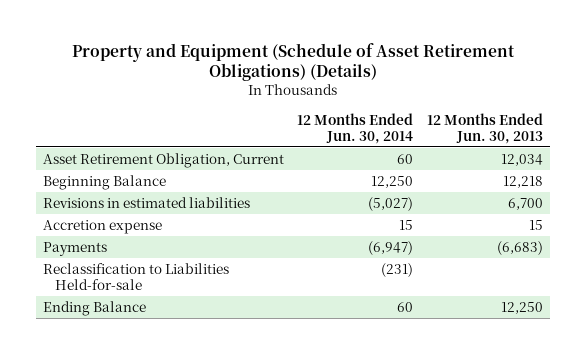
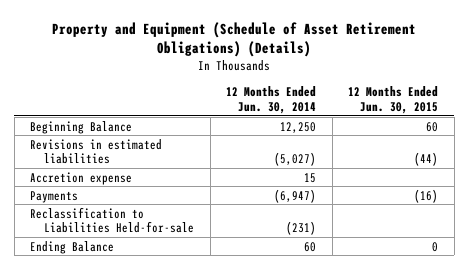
- | 12 Months Ended Jun. 30, 2014 | 12 Months Ended Jun. 30, 2013
+ | 12 Months Ended Jun. 30, 2014 | 12 Months Ended Jun. 30, 2015
- Asset Retirement Obligation, Current | 60 | 12,034

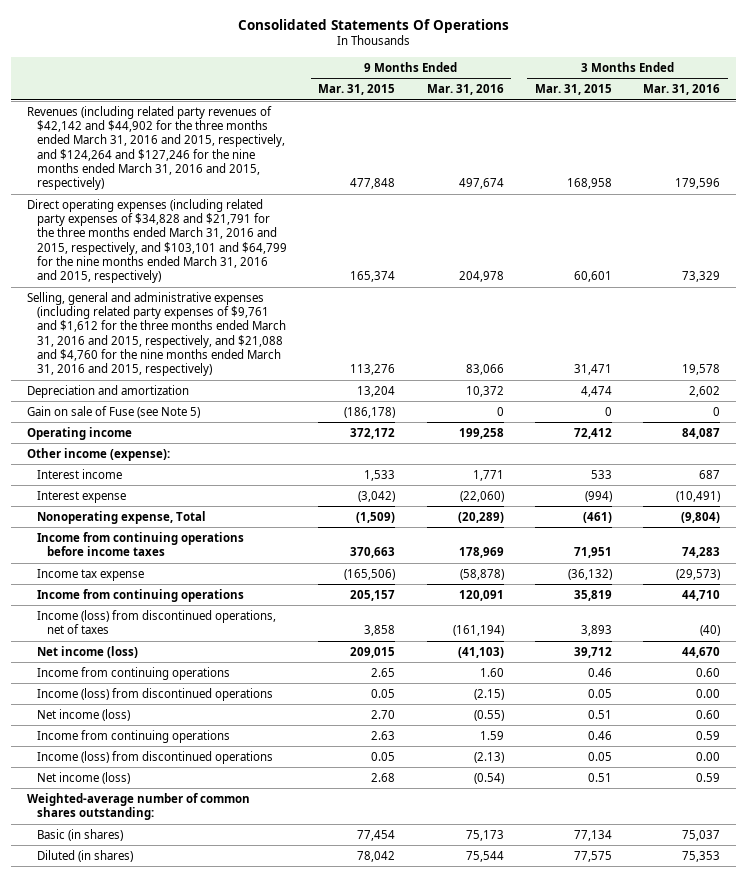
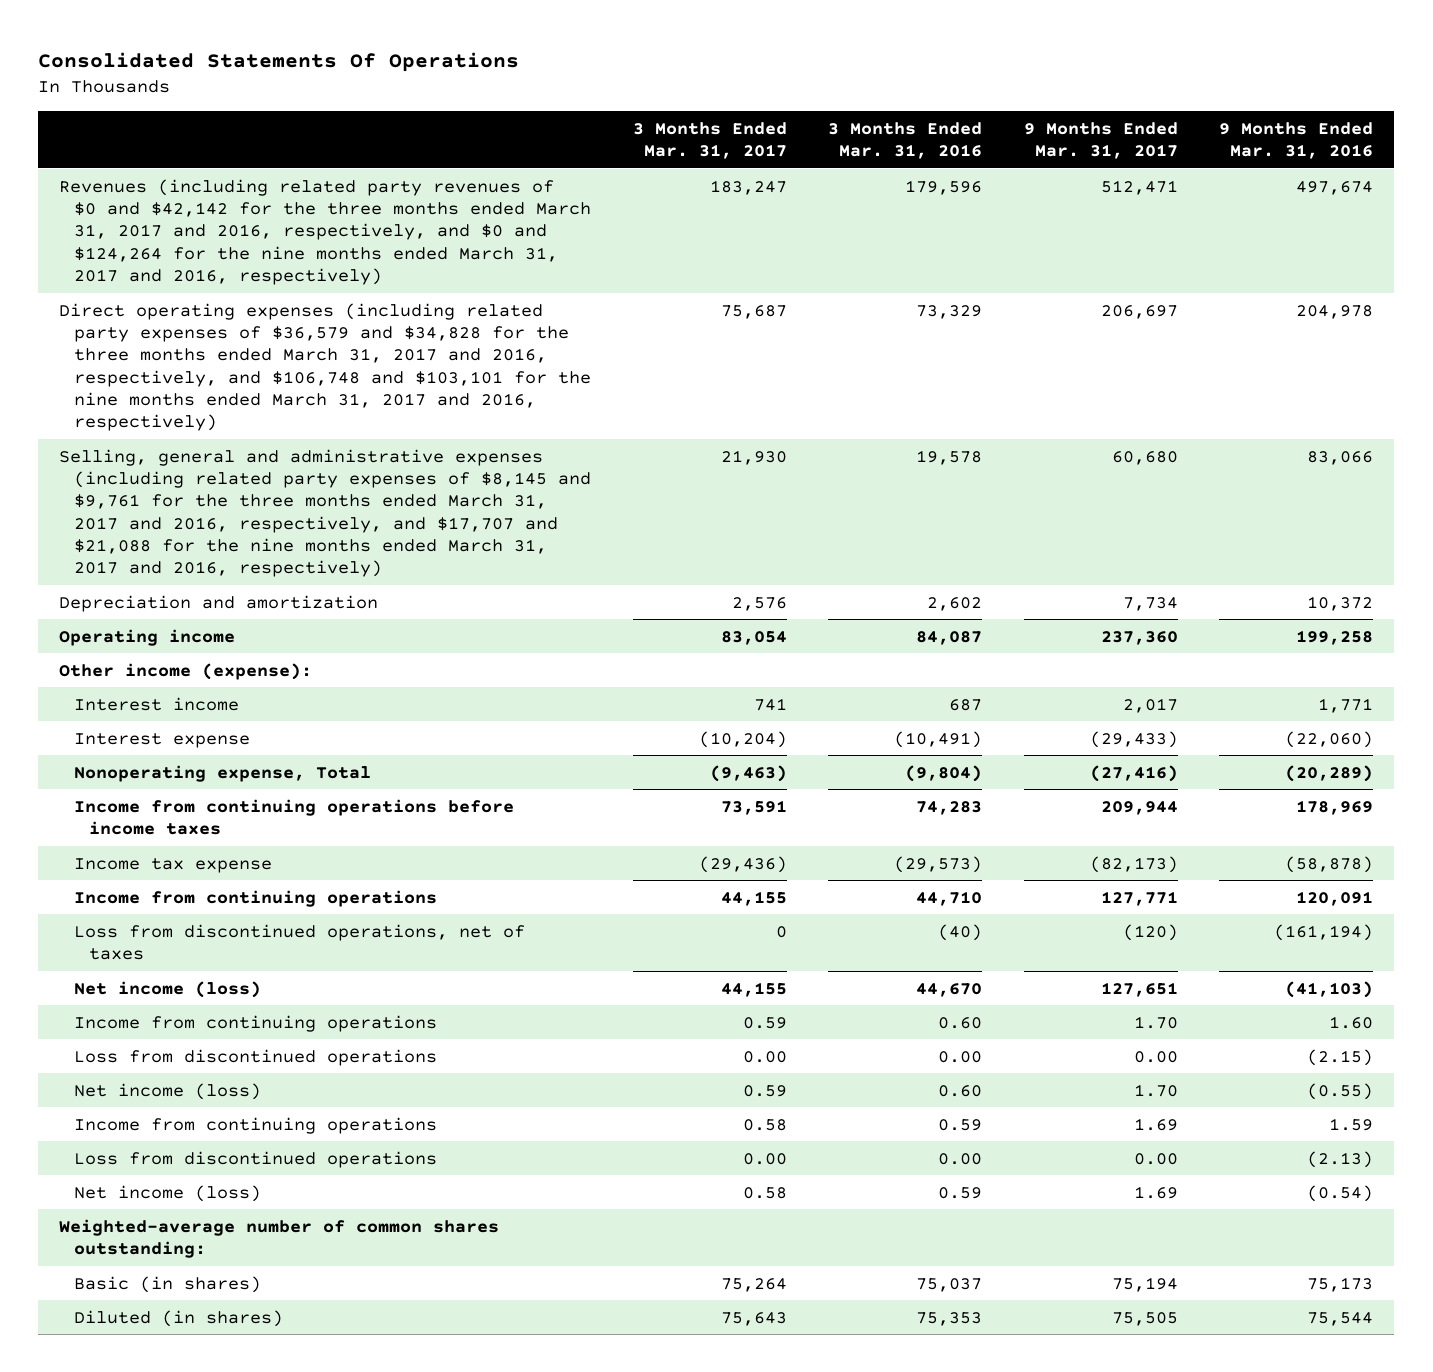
- | 9 Months Ended Mar. 31, 2015 | 9 Months Ended Mar. 31, 2016 | 3 Months Ended Mar. 31, 2015 | 3 Months Ended Mar. 31, 2016
+ | 3 Months Ended Mar. 31, 2017 | 3 Months Ended Mar. 31, 2016 | 9 Months Ended Mar. 31, 2017 | 9 Months Ended Mar. 31, 2016
- Revenues (including related party revenues of $42,142 and $44,902 for the three months ended March 31, 2016 and 2015, respectively, and $124,264 and $127,246 for the nine months ended March 31, 2016 and 2015, respectively) | 477,848 | 497,674 | 168,958 | 179,596
- Direct operating expenses (including related party expenses of $34,828 and $21,791 for the three months ended March 31, 2016 and 2015, respectively, and $103,101 and $64,799 for the nine months ended March 31, 2016 and 2015, respectively) | 165,374 | 204,978 | 60,601 | 73,329
- Selling, general and administrative expenses (including related party expenses of $9,761 and $1,612 for the three months ended March 31, 2016 and 2015, respectively, and $21,088 and $4,760 for the nine months ended March 31, 2016 and 2015, respectively) | 113,276 | 83,066 | 31,471 | 19,578
+ Revenues (including related party revenues of $0 and $42,142 for the three months ended March 31, 2017 and 2016, respectively, and $0 and $124,264 for the nine months ended March 31, 2017 and 2016, respectively) | 183,247 | 179,596 | 512,471 | 497,674
+ Direct operating expenses (including related party expenses of $36,579 and $34,828 for the three months ended March 31, 2017 and 2016, respectively, and $106,748 and $103,101 for the nine months ended March 31, 2017 and 2016, respectively) | 75,687 | 73,329 | 206,697 | 204,978
+ Selling, general and administrative expenses (including related party expenses of $8,145 and $9,761 for the three months ended March 31, 2017 and 2016, respectively, and $17,707 and $21,088 for the nine months ended March 31, 2017 and 2016, respectively) | 21,930 | 19,578 | 60,680 | 83,066
- Gain on sale of Fuse (see Note 5) | (186,178) | 0 | 0 | 0
- Income (loss) from discontinued operations, net of taxes | 3,858 | (161,194) | 3,893 | (40)
+ Loss from discontinued operations, net of taxes | 0 | (40) | (120) | (161,194)
- Income (loss) from discontinued operations | 0.05 | (2.15) | 0.05 | 0.00
+ Loss from discontinued operations | 0.00 | 0.00 | 0.00 | (2.15)
- Income (loss) from discontinued operations | 0.05 | (2.13) | 0.05 | 0.00
+ Loss from discontinued operations | 0.00 | 0.00 | 0.00 | (2.13)

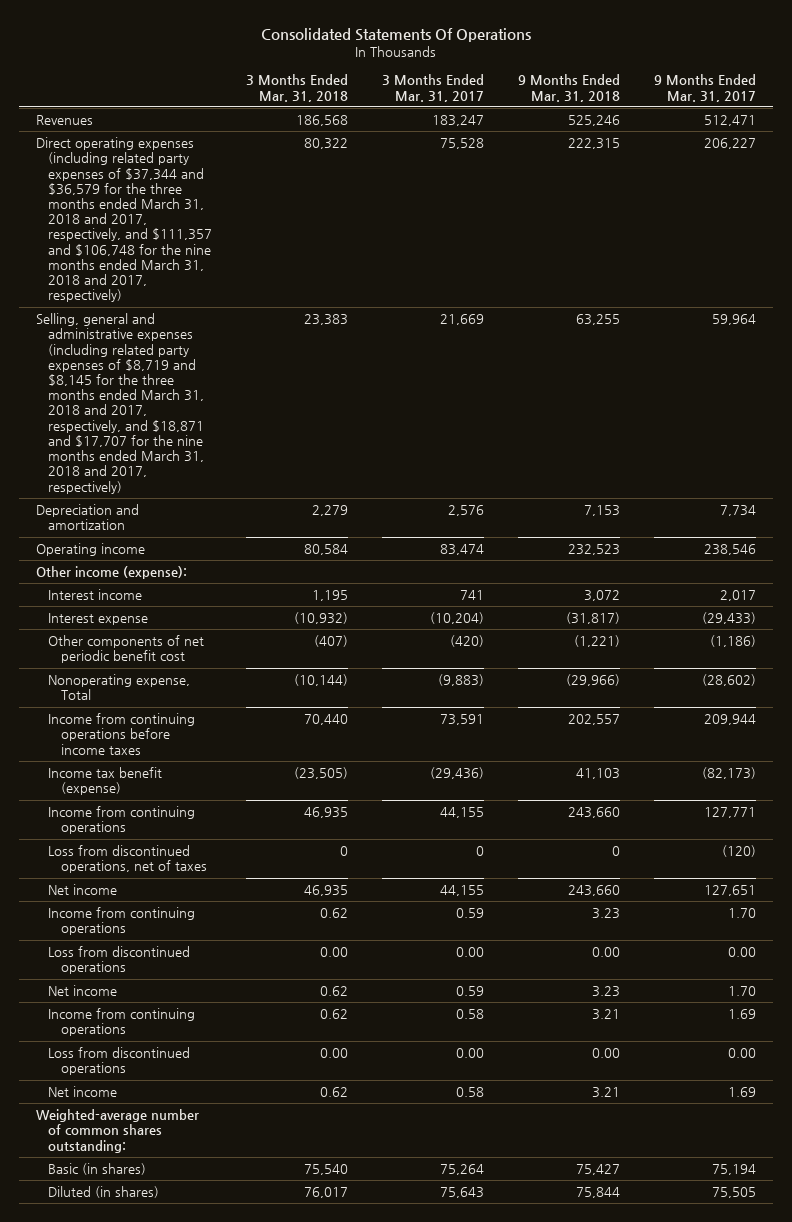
- | 3 Months Ended Mar. 31, 2017 | 3 Months Ended Mar. 31, 2016 | 9 Months Ended Mar. 31, 2017 | 9 Months Ended Mar. 31, 2016
+ | 3 Months Ended Mar. 31, 2018 | 3 Months Ended Mar. 31, 2017 | 9 Months Ended Mar. 31, 2018 | 9 Months Ended Mar. 31, 2017
- Revenues (including related party revenues of $0 and $42,142 for the three months ended March 31, 2017 and 2016, respectively, and $0 and $124,264 for the nine months ended March 31, 2017 and 2016, respectively) | 183,247 | 179,596 | 512,471 | 497,674
- Direct operating expenses (including related party expenses of $36,579 and $34,828 for the three months ended March 31, 2017 and 2016, respectively, and $106,748 and $103,101 for the nine months ended March 31, 2017 and 2016, respectively) | 75,687 | 73,329 | 206,697 | 204,978
- Selling, general and administrative expenses (including related party expenses of $8,145 and $9,761 for the three months ended March 31, 2017 and 2016, respectively, and $17,707 and $21,088 for the nine months ended March 31, 2017 and 2016, respectively) | 21,930 | 19,578 | 60,680 | 83,066
+ Revenues | 186,568 | 183,247 | 525,246 | 512,471
+ Direct operating expenses (including related party expenses of $37,344 and $36,579 for the three months ended March 31, 2018 and 2017, respectively, and $111,357 and $106,748 for the nine months ended March 31, 2018 and 2017, respectively) | 80,322 | 75,528 | 222,315 | 206,227
+ Selling, general and administrative expenses (including related party expenses of $8,719 and $8,145 for the three months ended March 31, 2018 and 2017, respectively, and $18,871 and $17,707 for the nine months ended March 31, 2018 and 2017, respectively) | 23,383 | 21,669 | 63,255 | 59,964
- Operating income | 83,054 | 84,087 | 237,360 | 199,258
+ Operating income | 80,584 | 83,474 | 232,523 | 238,546
- Nonoperating expense, Total | (9,463) | (9,804) | (27,416) | (20,289)
+ Other components of net periodic benefit cost | (407) | (420) | (1,221) | (1,186)
+ Nonoperating expense, Total | (10,144) | (9,883) | (29,966) | (28,602)
- Income tax expense | (29,436) | (29,573) | (82,173) | (58,878)
+ Income tax benefit (expense) | (23,505) | (29,436) | 41,103 | (82,173)
- Net income (loss) | 44,155 | 44,670 | 127,651 | (41,103)
+ Net income | 46,935 | 44,155 | 243,660 | 127,651
- Net income (loss) | 0.59 | 0.60 | 1.70 | (0.55)
+ Net income | 0.62 | 0.59 | 3.23 | 1.70
- Net income (loss) | 0.58 | 0.59 | 1.69 | (0.54)
+ Net income | 0.62 | 0.58 | 3.21 | 1.69

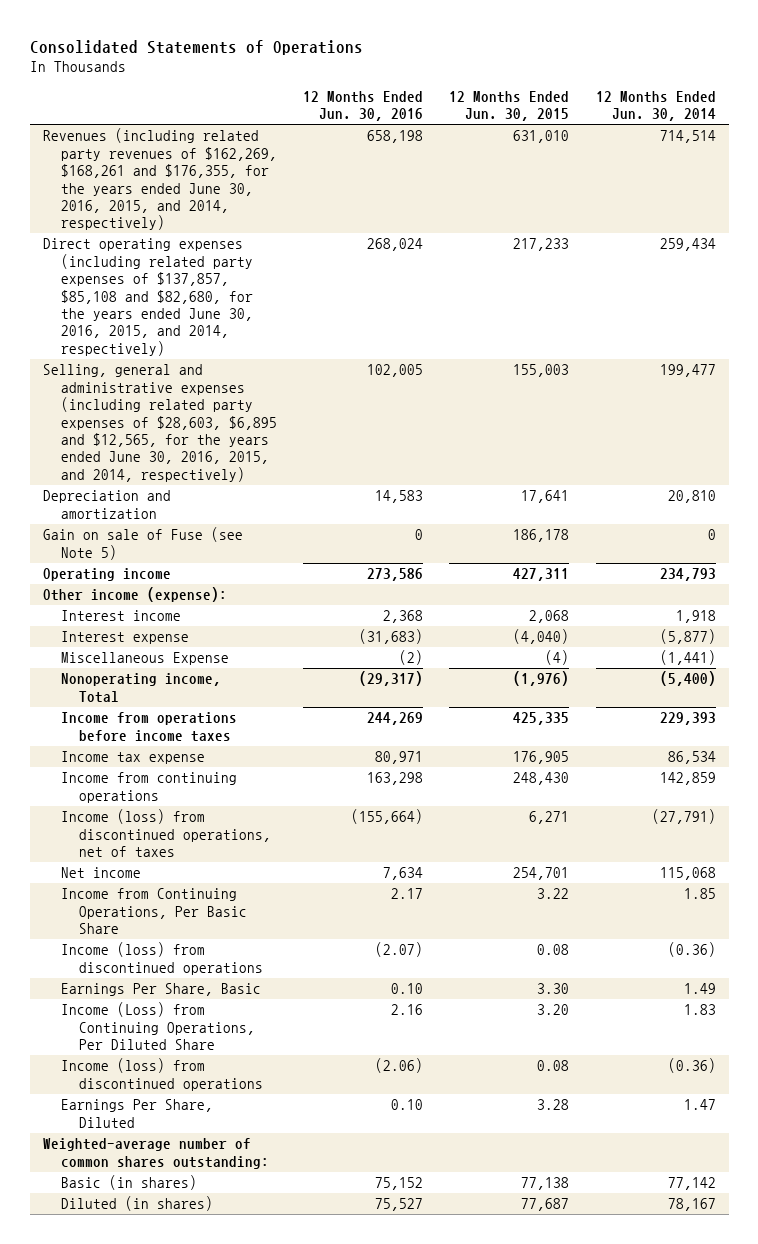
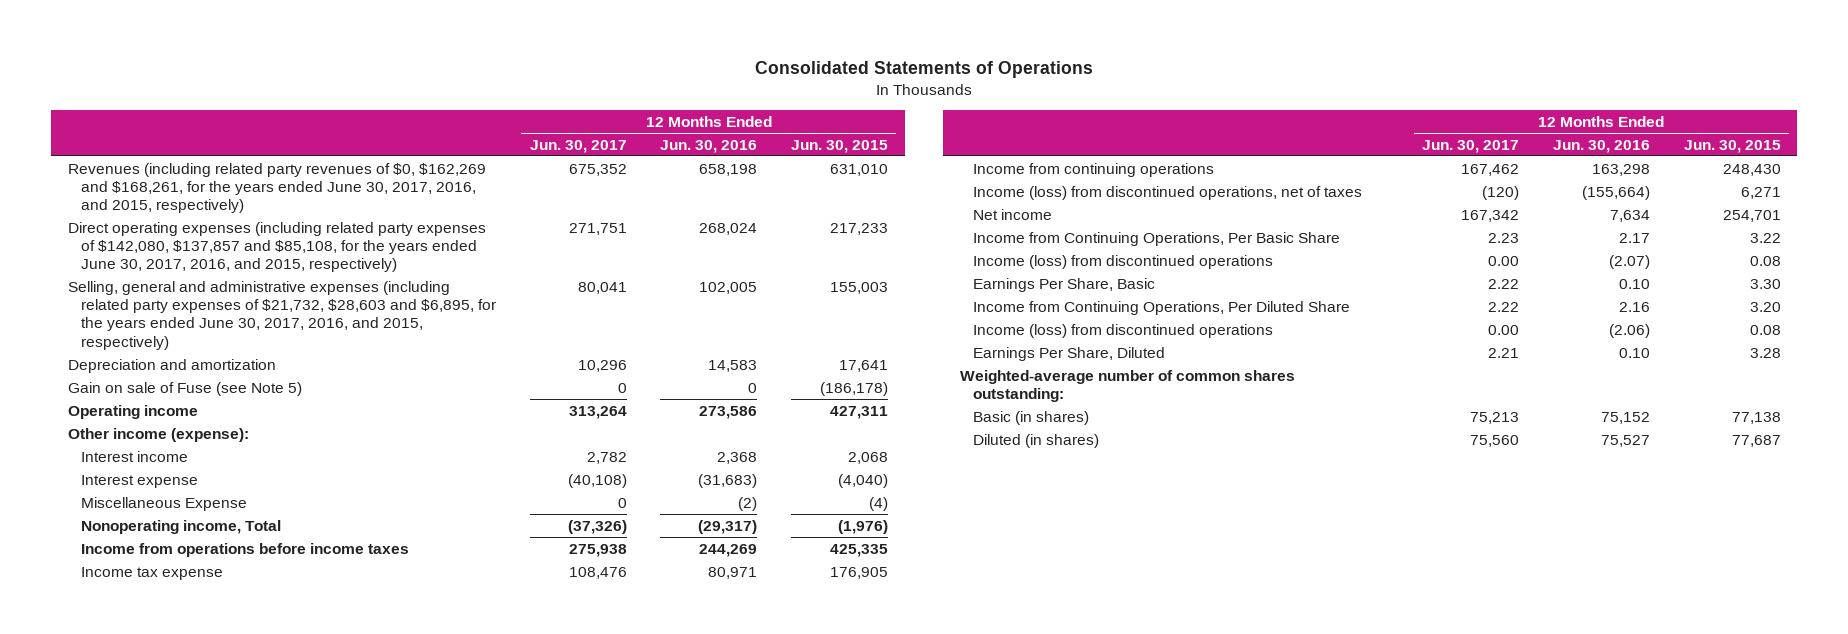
- | 12 Months Ended Jun. 30, 2016 | 12 Months Ended Jun. 30, 2015 | 12 Months Ended Jun. 30, 2014
+ | 12 Months Ended Jun. 30, 2017 | 12 Months Ended Jun. 30, 2016 | 12 Months Ended Jun. 30, 2015
- Revenues (including related party revenues of $162,269, $168,261 and $176,355, for the years ended June 30, 2016, 2015, and 2014, respectively) | 658,198 | 631,010 | 714,514
- Direct operating expenses (including related party expenses of $137,857, $85,108 and $82,680, for the years ended June 30, 2016, 2015, and 2014, respectively) | 268,024 | 217,233 | 259,434
- Selling, general and administrative expenses (including related party expenses of $28,603, $6,895 and $12,565, for the years ended June 30, 2016, 2015, and 2014, respectively) | 102,005 | 155,003 | 199,477
+ Revenues (including related party revenues of $0, $162,269 and $168,261, for the years ended June 30, 2017, 2016, and 2015, respectively) | 675,352 | 658,198 | 631,010
+ Direct operating expenses (including related party expenses of $142,080, $137,857 and $85,108, for the years ended June 30, 2017, 2016, and 2015, respectively) | 271,751 | 268,024 | 217,233
+ Selling, general and administrative expenses (including related party expenses of $21,732, $28,603 and $6,895, for the years ended June 30, 2017, 2016, and 2015, respectively) | 80,041 | 102,005 | 155,003
- Gain on sale of Fuse (see Note 5) | 0 | 186,178 | 0
+ Gain on sale of Fuse (see Note 5) | 0 | 0 | (186,178)
- Income (Loss) from Continuing Operations, Per Diluted Share | 2.16 | 3.20 | 1.83
+ Income from Continuing Operations, Per Diluted Share | 2.22 | 2.16 | 3.20

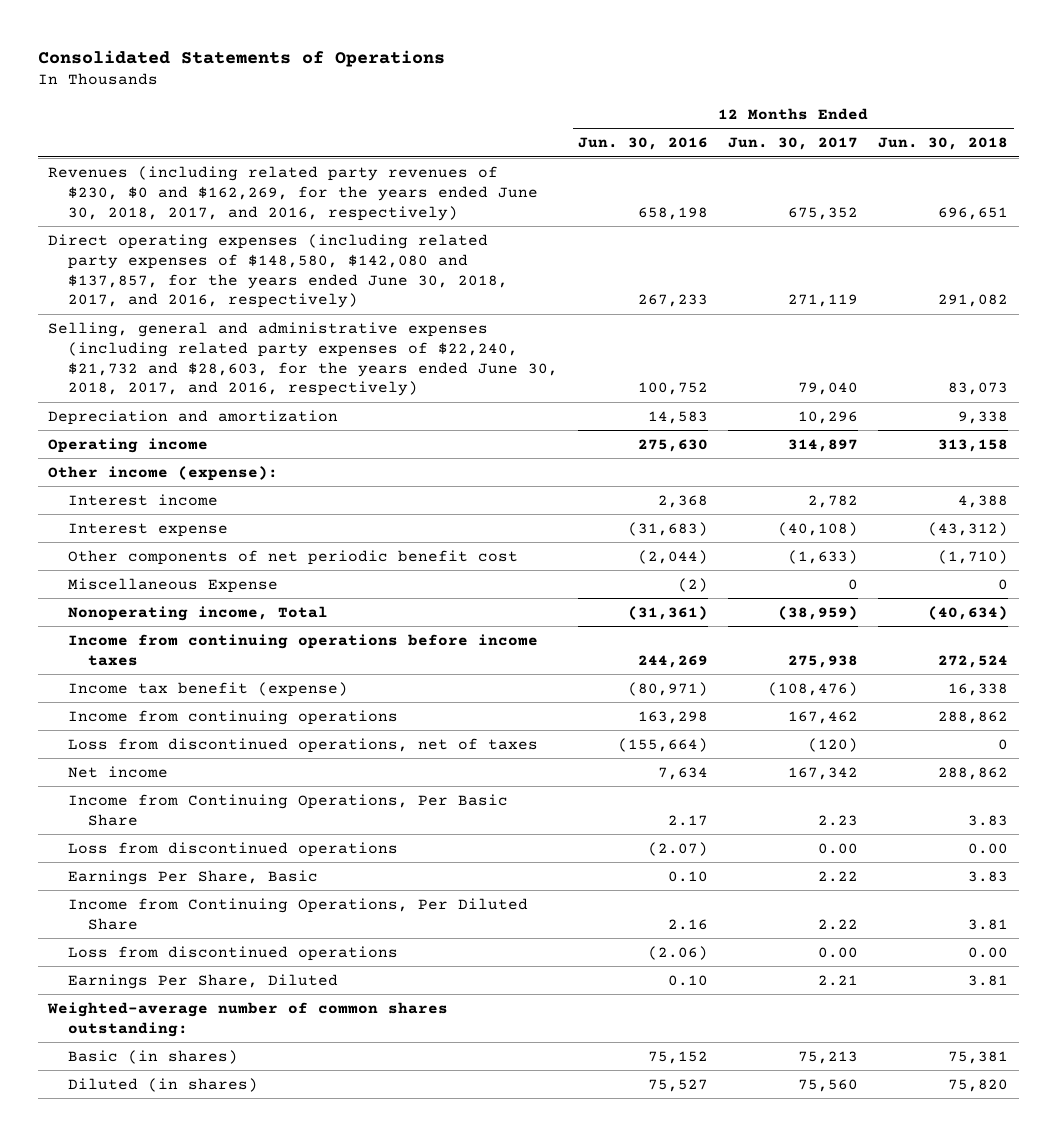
- | 12 Months Ended Jun. 30, 2017 | 12 Months Ended Jun. 30, 2016 | 12 Months Ended Jun. 30, 2015
+ | 12 Months Ended Jun. 30, 2016 | 12 Months Ended Jun. 30, 2017 | 12 Months Ended Jun. 30, 2018
- Revenues (including related party revenues of $0, $162,269 and $168,261, for the years ended June 30, 2017, 2016, and 2015, respectively) | 675,352 | 658,198 | 631,010
- Direct operating expenses (including related party expenses of $142,080, $137,857 and $85,108, for the years ended June 30, 2017, 2016, and 2015, respectively) | 271,751 | 268,024 | 217,233
- Selling, general and administrative expenses (including related party expenses of $21,732, $28,603 and $6,895, for the years ended June 30, 2017, 2016, and 2015, respectively) | 80,041 | 102,005 | 155,003
+ Revenues (including related party revenues of $230, $0 and $162,269, for the years ended June 30, 2018, 2017, and 2016, respectively) | 658,198 | 675,352 | 696,651
+ Direct operating expenses (including related party expenses of $148,580, $142,080 and $137,857, for the years ended June 30, 2018, 2017, and 2016, respectively) | 267,233 | 271,119 | 291,082
+ Selling, general and administrative expenses (including related party expenses of $22,240, $21,732 and $28,603, for the years ended June 30, 2018, 2017, and 2016, respectively) | 100,752 | 79,040 | 83,073
- Gain on sale of Fuse (see Note 5) | 0 | 0 | (186,178)
- Operating income | 313,264 | 273,586 | 427,311
+ Operating income | 275,630 | 314,897 | 313,158
+ Other components of net periodic benefit cost | (2,044) | (1,633) | (1,710)
- Nonoperating income, Total | (37,326) | (29,317) | (1,976)
- Income from operations before income taxes | 275,938 | 244,269 | 425,335
- Income tax expense | 108,476 | 80,971 | 176,905
+ Nonoperating income, Total | (31,361) | (38,959) | (40,634)
+ Income from continuing operations before income taxes | 244,269 | 275,938 | 272,524
+ Income tax benefit (expense) | (80,971) | (108,476) | 16,338
- Income (loss) from discontinued operations, net of taxes | (120) | (155,664) | 6,271
+ Loss from discontinued operations, net of taxes | (155,664) | (120) | 0
- Income (loss) from discontinued operations | 0.00 | (2.07) | 0.08
+ Loss from discontinued operations | (2.07) | 0.00 | 0.00
- Income (loss) from discontinued operations | 0.00 | (2.06) | 0.08
+ Loss from discontinued operations | (2.06) | 0.00 | 0.00

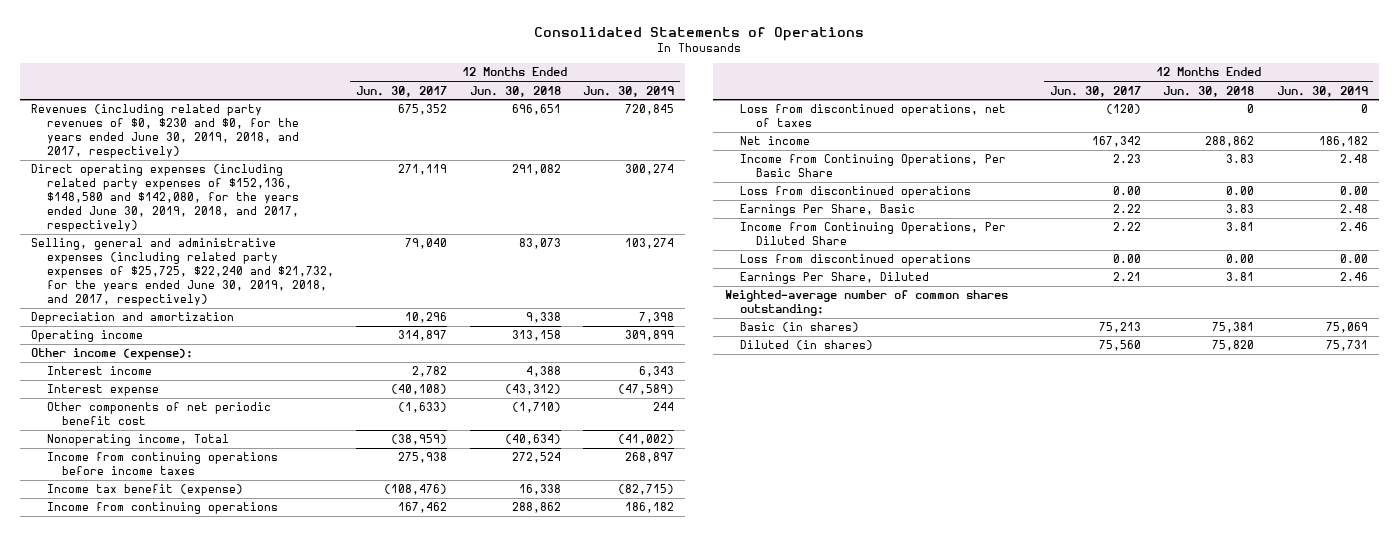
- | 12 Months Ended Jun. 30, 2016 | 12 Months Ended Jun. 30, 2017 | 12 Months Ended Jun. 30, 2018
+ | 12 Months Ended Jun. 30, 2017 | 12 Months Ended Jun. 30, 2018 | 12 Months Ended Jun. 30, 2019
- Revenues (including related party revenues of $230, $0 and $162,269, for the years ended June 30, 2018, 2017, and 2016, respectively) | 658,198 | 675,352 | 696,651
- Direct operating expenses (including related party expenses of $148,580, $142,080 and $137,857, for the years ended June 30, 2018, 2017, and 2016, respectively) | 267,233 | 271,119 | 291,082
- Selling, general and administrative expenses (including related party expenses of $22,240, $21,732 and $28,603, for the years ended June 30, 2018, 2017, and 2016, respectively) | 100,752 | 79,040 | 83,073
+ Revenues (including related party revenues of $0, $230 and $0, for the years ended June 30, 2019, 2018, and 2017, respectively) | 675,352 | 696,651 | 720,845
+ Direct operating expenses (including related party expenses of $152,136, $148,580 and $142,080, for the years ended June 30, 2019, 2018, and 2017, respectively) | 271,119 | 291,082 | 300,274
+ Selling, general and administrative expenses (including related party expenses of $25,725, $22,240 and $21,732, for the years ended June 30, 2019, 2018, and 2017, respectively) | 79,040 | 83,073 | 103,274
- Miscellaneous Expense | (2) | 0 | 0

